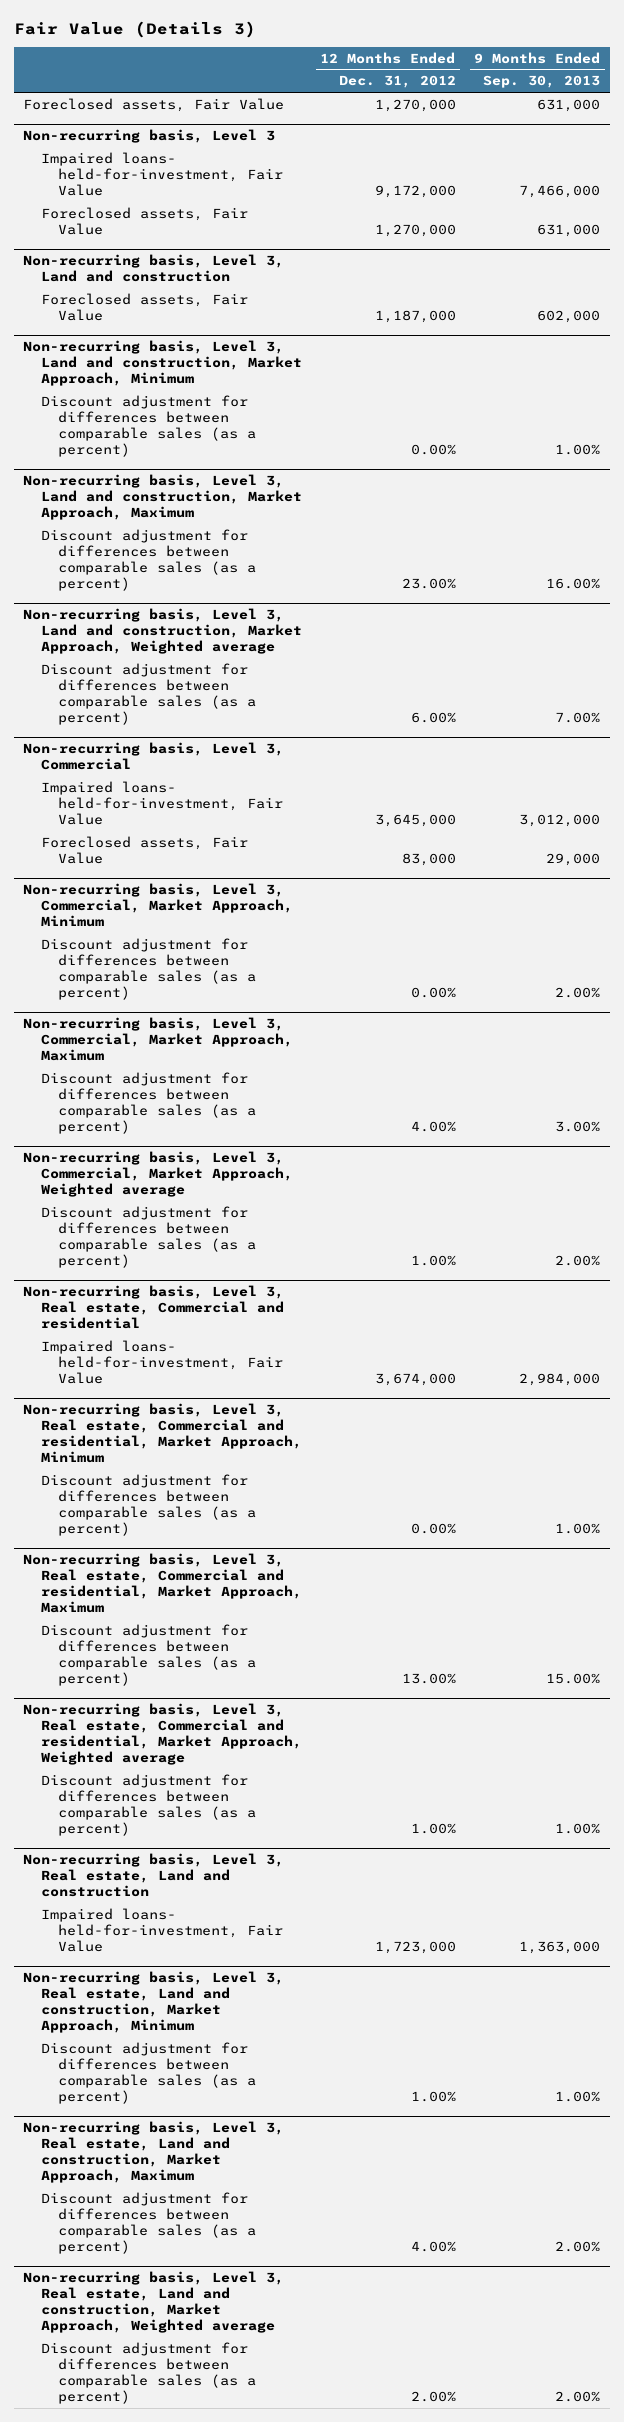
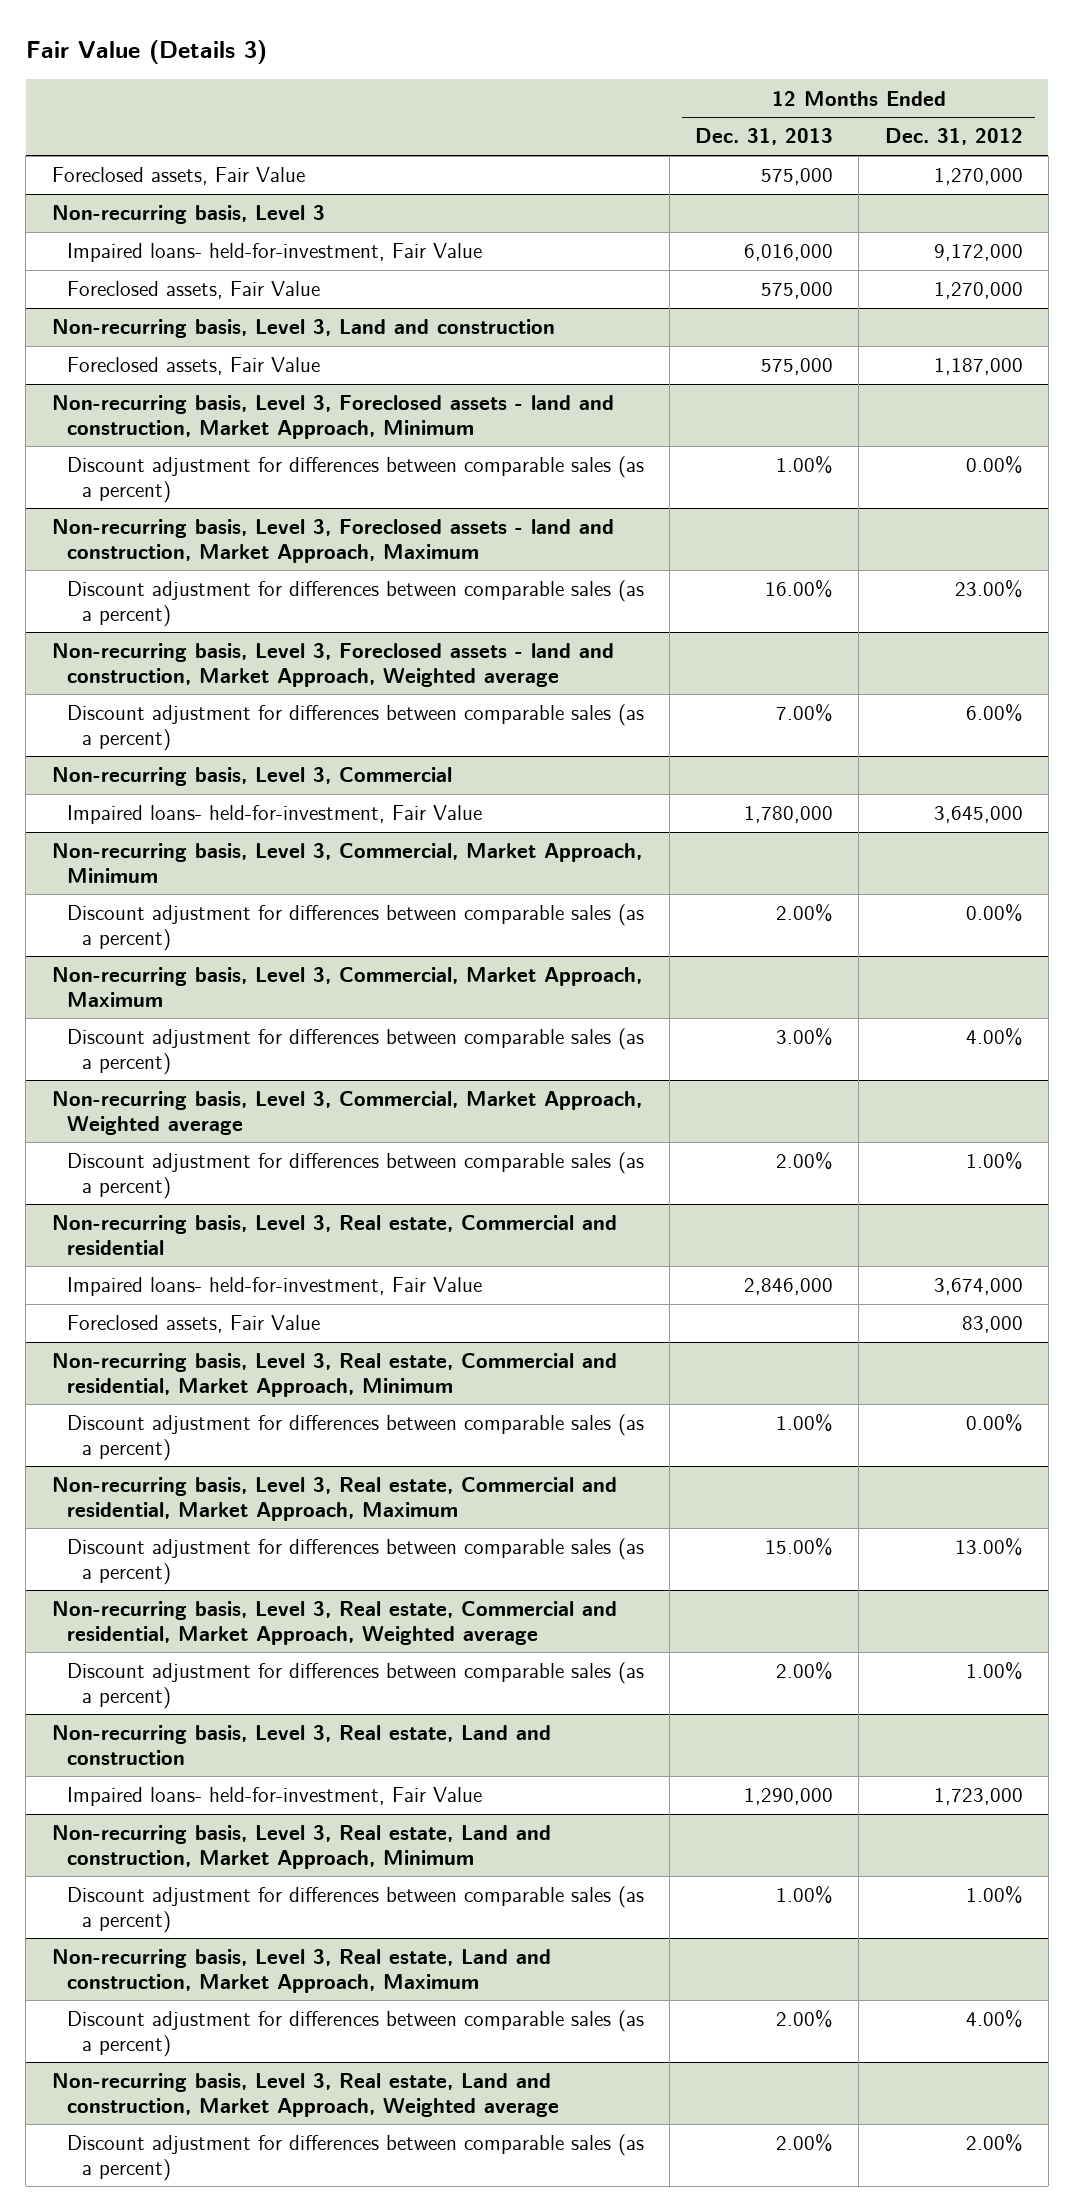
- | 12 Months Ended Dec. 31, 2012 | 9 Months Ended Sep. 30, 2013
+ | 12 Months Ended Dec. 31, 2013 | 12 Months Ended Dec. 31, 2012
- Non-recurring basis, Level 3, Land and construction, Market Approach, Minimum
+ Non-recurring basis, Level 3, Foreclosed assets - land and construction, Market Approach, Minimum
- Non-recurring basis, Level 3, Land and construction, Market Approach, Maximum
+ Non-recurring basis, Level 3, Foreclosed assets - land and construction, Market Approach, Maximum
- Non-recurring basis, Level 3, Land and construction, Market Approach, Weighted average
+ Non-recurring basis, Level 3, Foreclosed assets - land and construction, Market Approach, Weighted average
@ Non-recurring basis, Level 3, Commercial
- Foreclosed assets, Fair Value | 83,000 | 29,000
@ Non-recurring basis, Level 3, Real estate, Commercial and residential
+ Foreclosed assets, Fair Value | | 83,000

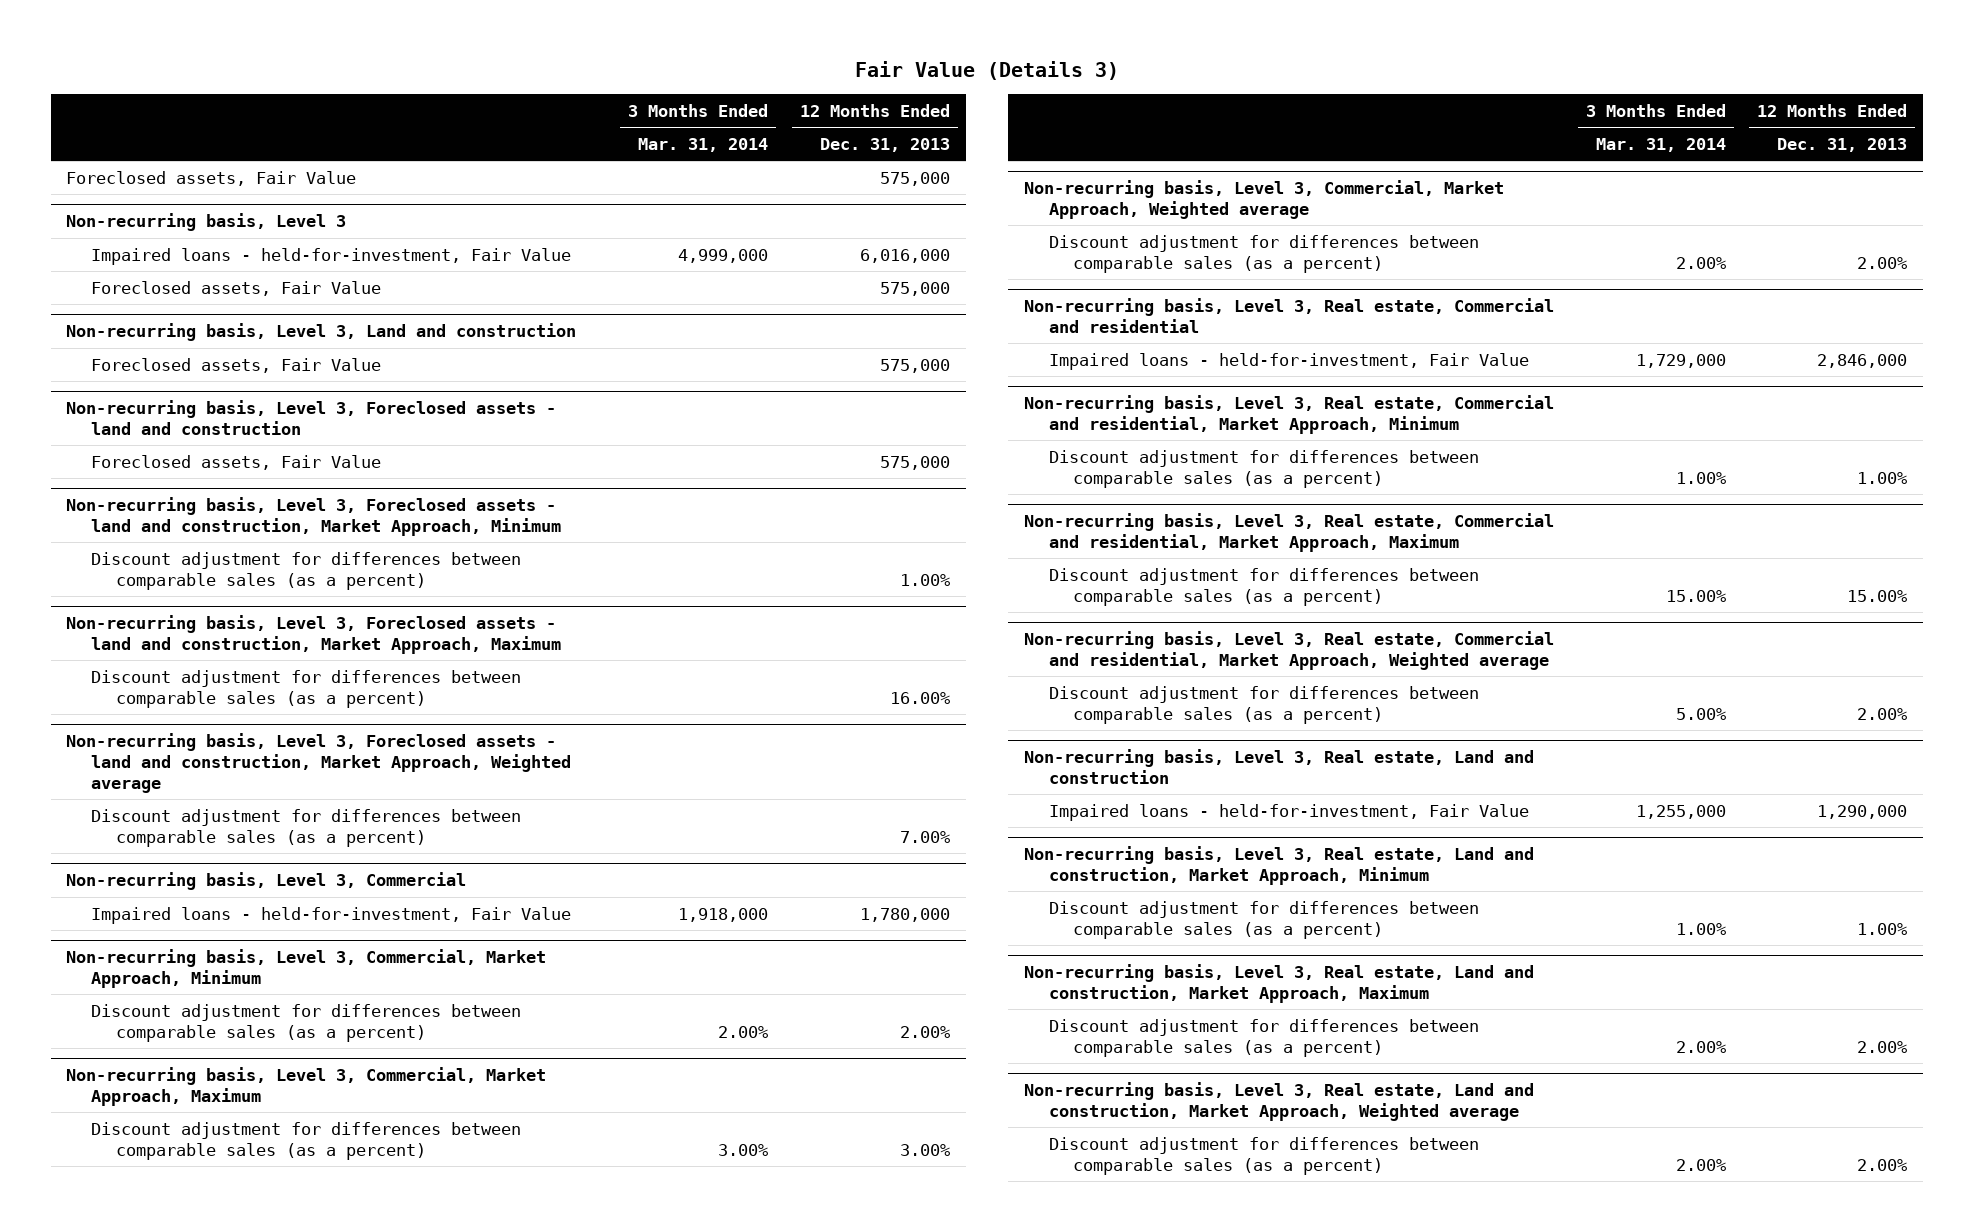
- | 12 Months Ended Dec. 31, 2013 | 12 Months Ended Dec. 31, 2012
+ | 3 Months Ended Mar. 31, 2014 | 12 Months Ended Dec. 31, 2013
@ Non-recurring basis, Level 3
- Impaired loans- held-for-investment, Fair Value | 6,016,000 | 9,172,000
+ Impaired loans - held-for-investment, Fair Value | 4,999,000 | 6,016,000
+ Non-recurring basis, Level 3, Foreclosed assets - land and construction
+ Foreclosed assets, Fair Value | | 575,000
@ Non-recurring basis, Level 3, Commercial
- Impaired loans- held-for-investment, Fair Value | 1,780,000 | 3,645,000
+ Impaired loans - held-for-investment, Fair Value | 1,918,000 | 1,780,000
@ Non-recurring basis, Level 3, Real estate, Commercial and residential
- Impaired loans- held-for-investment, Fair Value | 2,846,000 | 3,674,000
- Foreclosed assets, Fair Value | | 83,000
+ Impaired loans - held-for-investment, Fair Value | 1,729,000 | 2,846,000
@ Non-recurring basis, Level 3, Real estate, Land and construction
- Impaired loans- held-for-investment, Fair Value | 1,290,000 | 1,723,000
+ Impaired loans - held-for-investment, Fair Value | 1,255,000 | 1,290,000

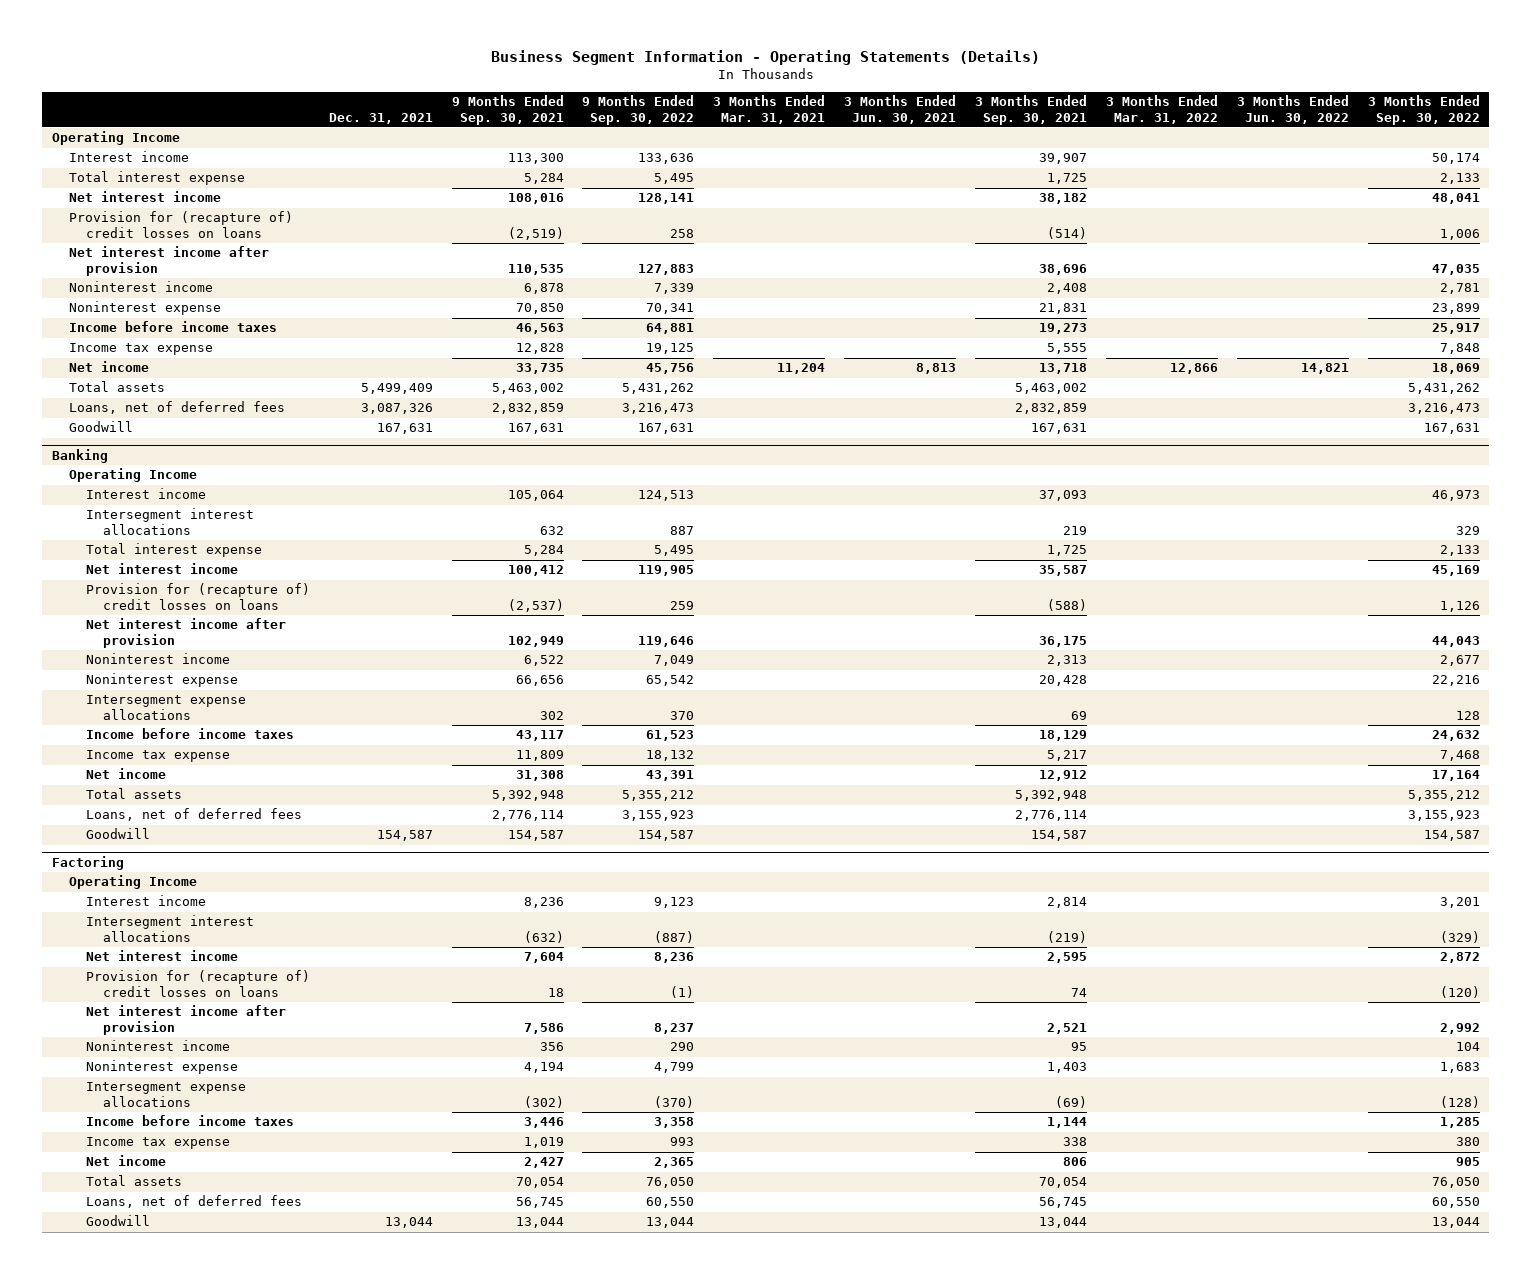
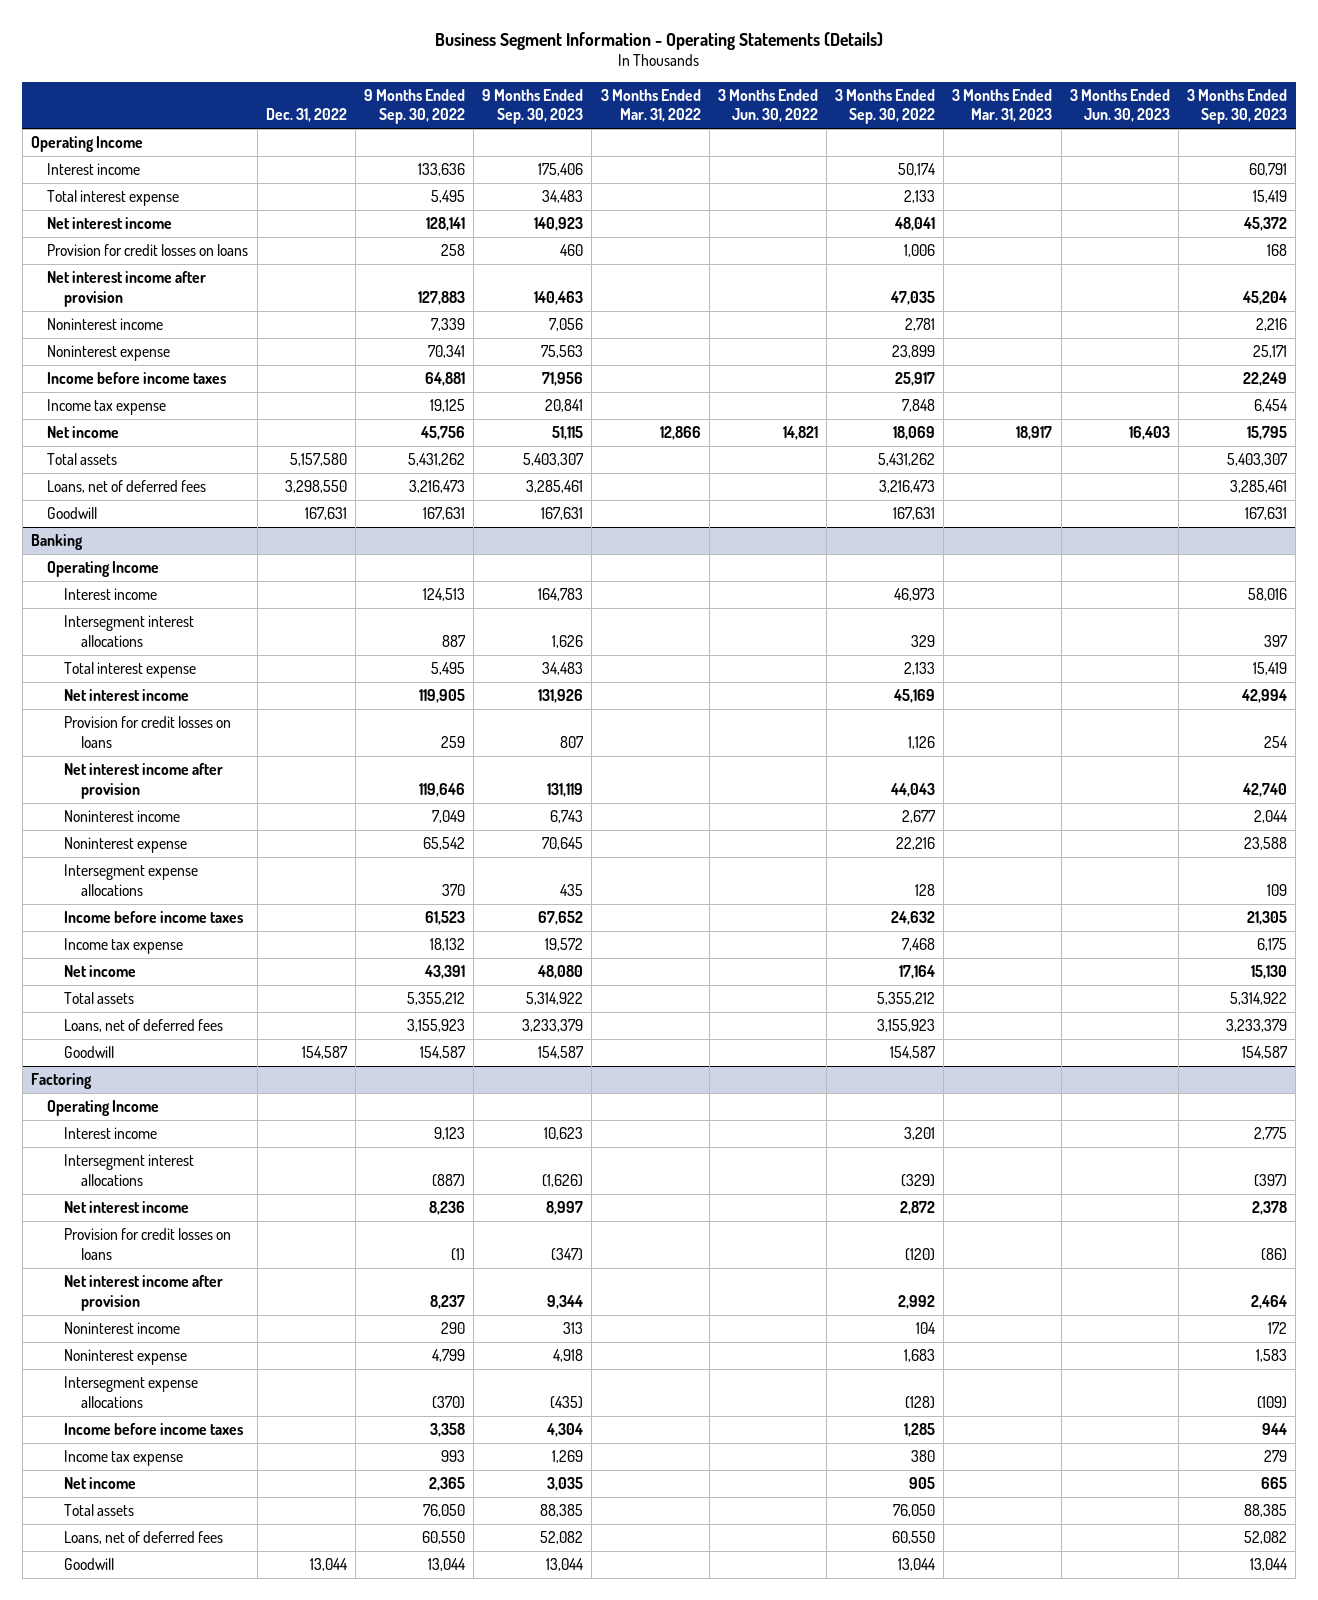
- | Dec. 31, 2021 | 9 Months Ended Sep. 30, 2021 | 9 Months Ended Sep. 30, 2022 | 3 Months Ended Mar. 31, 2021 | 3 Months Ended Jun. 30, 2021 | 3 Months Ended Sep. 30, 2021 | 3 Months Ended Mar. 31, 2022 | 3 Months Ended Jun. 30, 2022 | 3 Months Ended Sep. 30, 2022
+ | Dec. 31, 2022 | 9 Months Ended Sep. 30, 2022 | 9 Months Ended Sep. 30, 2023 | 3 Months Ended Mar. 31, 2022 | 3 Months Ended Jun. 30, 2022 | 3 Months Ended Sep. 30, 2022 | 3 Months Ended Mar. 31, 2023 | 3 Months Ended Jun. 30, 2023 | 3 Months Ended Sep. 30, 2023
- Provision for (recapture of) credit losses on loans | | (2,519) | 258 | | | (514) | | | 1,006
+ Provision for credit losses on loans | | 258 | 460 | | | 1,006 | | | 168
@ Banking
- Provision for (recapture of) credit losses on loans | | (2,537) | 259 | | | (588) | | | 1,126
+ Provision for credit losses on loans | | 259 | 807 | | | 1,126 | | | 254
@ Factoring
- Provision for (recapture of) credit losses on loans | | 18 | (1) | | | 74 | | | (120)
+ Provision for credit losses on loans | | (1) | (347) | | | (120) | | | (86)

